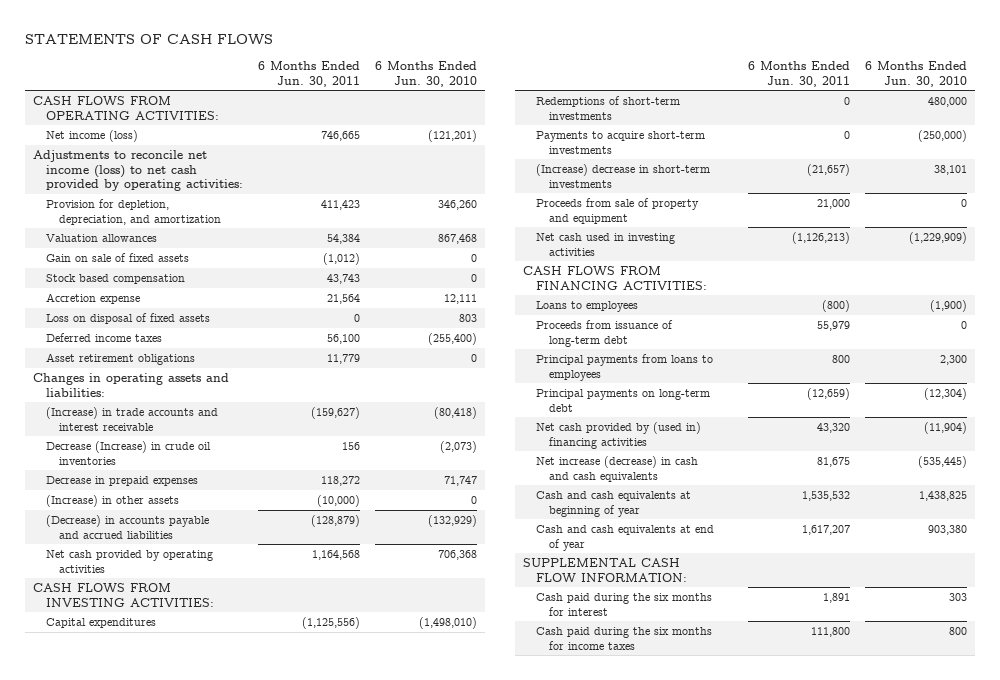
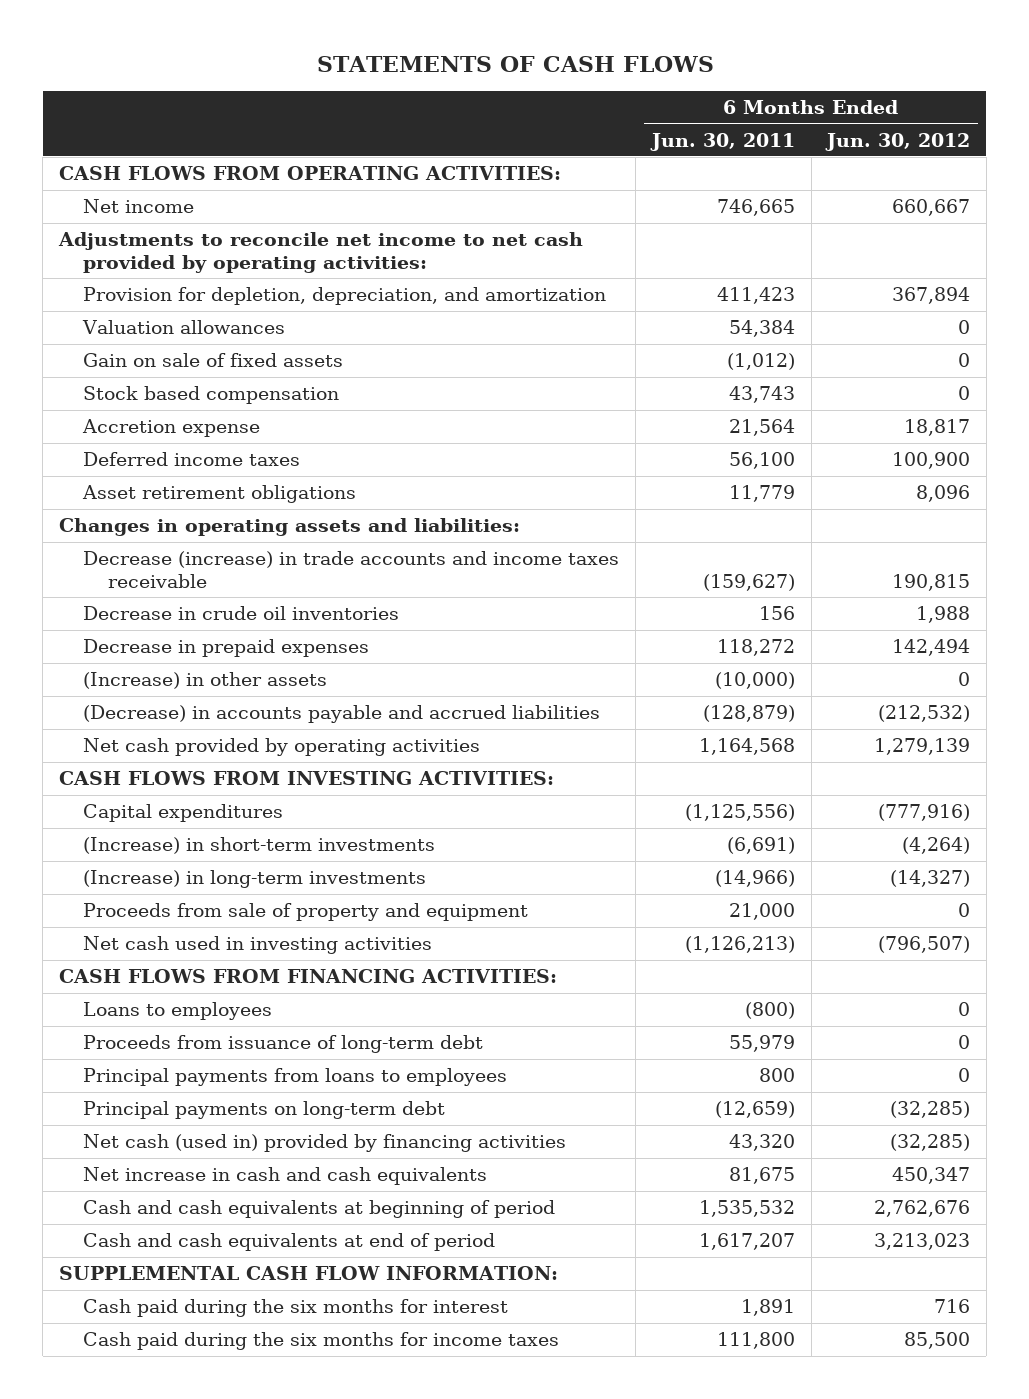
- | 6 Months Ended Jun. 30, 2011 | 6 Months Ended Jun. 30, 2010
+ | 6 Months Ended Jun. 30, 2011 | 6 Months Ended Jun. 30, 2012
- Net income (loss) | 746,665 | (121,201)
- Adjustments to reconcile net income (loss) to net cash provided by operating activities:
+ Net income | 746,665 | 660,667
+ Adjustments to reconcile net income to net cash provided by operating activities:
- Loss on disposal of fixed assets | 0 | 803
- (Increase) in trade accounts and interest receivable | (159,627) | (80,418)
- Decrease (Increase) in crude oil inventories | 156 | (2,073)
+ Decrease (increase) in trade accounts and income taxes receivable | (159,627) | 190,815
+ Decrease in crude oil inventories | 156 | 1,988
- Redemptions of short-term investments | 0 | 480,000
- Payments to acquire short-term investments | 0 | (250,000)
- (Increase) decrease in short-term investments | (21,657) | 38,101
+ (Increase) in short-term investments | (6,691) | (4,264)
+ (Increase) in long-term investments | (14,966) | (14,327)
- Net cash provided by (used in) financing activities | 43,320 | (11,904)
- Net increase (decrease) in cash and cash equivalents | 81,675 | (535,445)
- Cash and cash equivalents at beginning of year | 1,535,532 | 1,438,825
- Cash and cash equivalents at end of year | 1,617,207 | 903,380
+ Net cash (used in) provided by financing activities | 43,320 | (32,285)
+ Net increase in cash and cash equivalents | 81,675 | 450,347
+ Cash and cash equivalents at beginning of period | 1,535,532 | 2,762,676
+ Cash and cash equivalents at end of period | 1,617,207 | 3,213,023

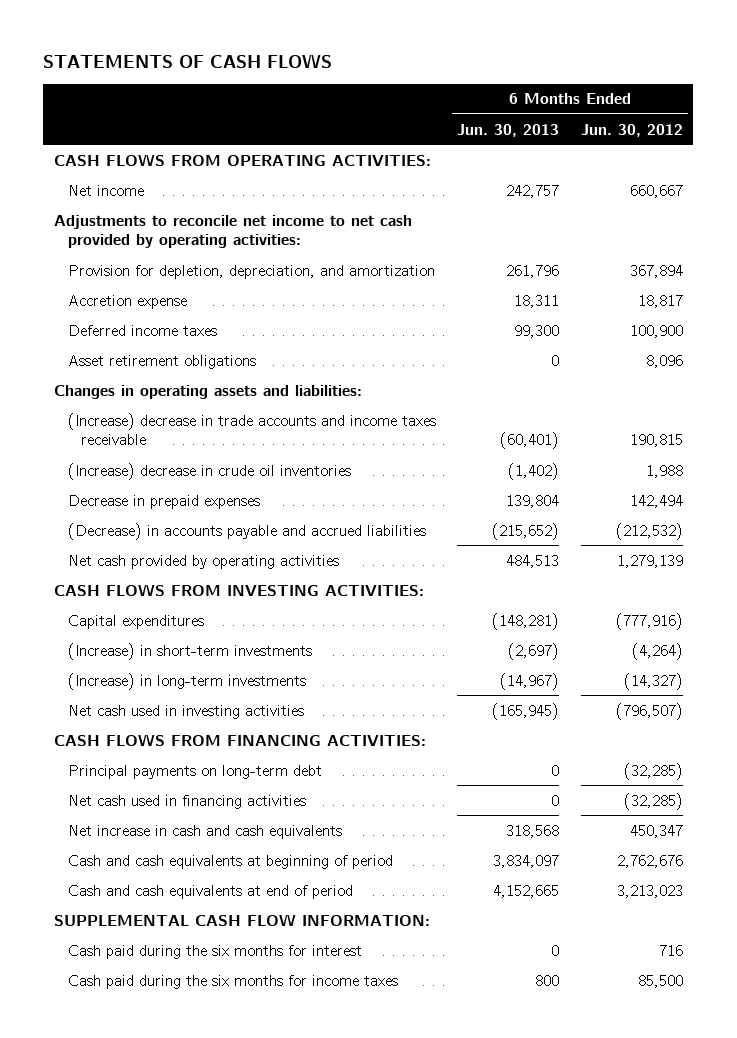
- | 6 Months Ended Jun. 30, 2011 | 6 Months Ended Jun. 30, 2012
+ | 6 Months Ended Jun. 30, 2013 | 6 Months Ended Jun. 30, 2012
- Valuation allowances | 54,384 | 0
- Gain on sale of fixed assets | (1,012) | 0
- Stock based compensation | 43,743 | 0
- Decrease (increase) in trade accounts and income taxes receivable | (159,627) | 190,815
- Decrease in crude oil inventories | 156 | 1,988
+ (Increase) decrease in trade accounts and income taxes receivable | (60,401) | 190,815
+ (Increase) decrease in crude oil inventories | (1,402) | 1,988
- (Increase) in other assets | (10,000) | 0
- Proceeds from sale of property and equipment | 21,000 | 0
- Loans to employees | (800) | 0
- Proceeds from issuance of long-term debt | 55,979 | 0
- Principal payments from loans to employees | 800 | 0
- Net cash (used in) provided by financing activities | 43,320 | (32,285)
+ Net cash used in financing activities | 0 | (32,285)

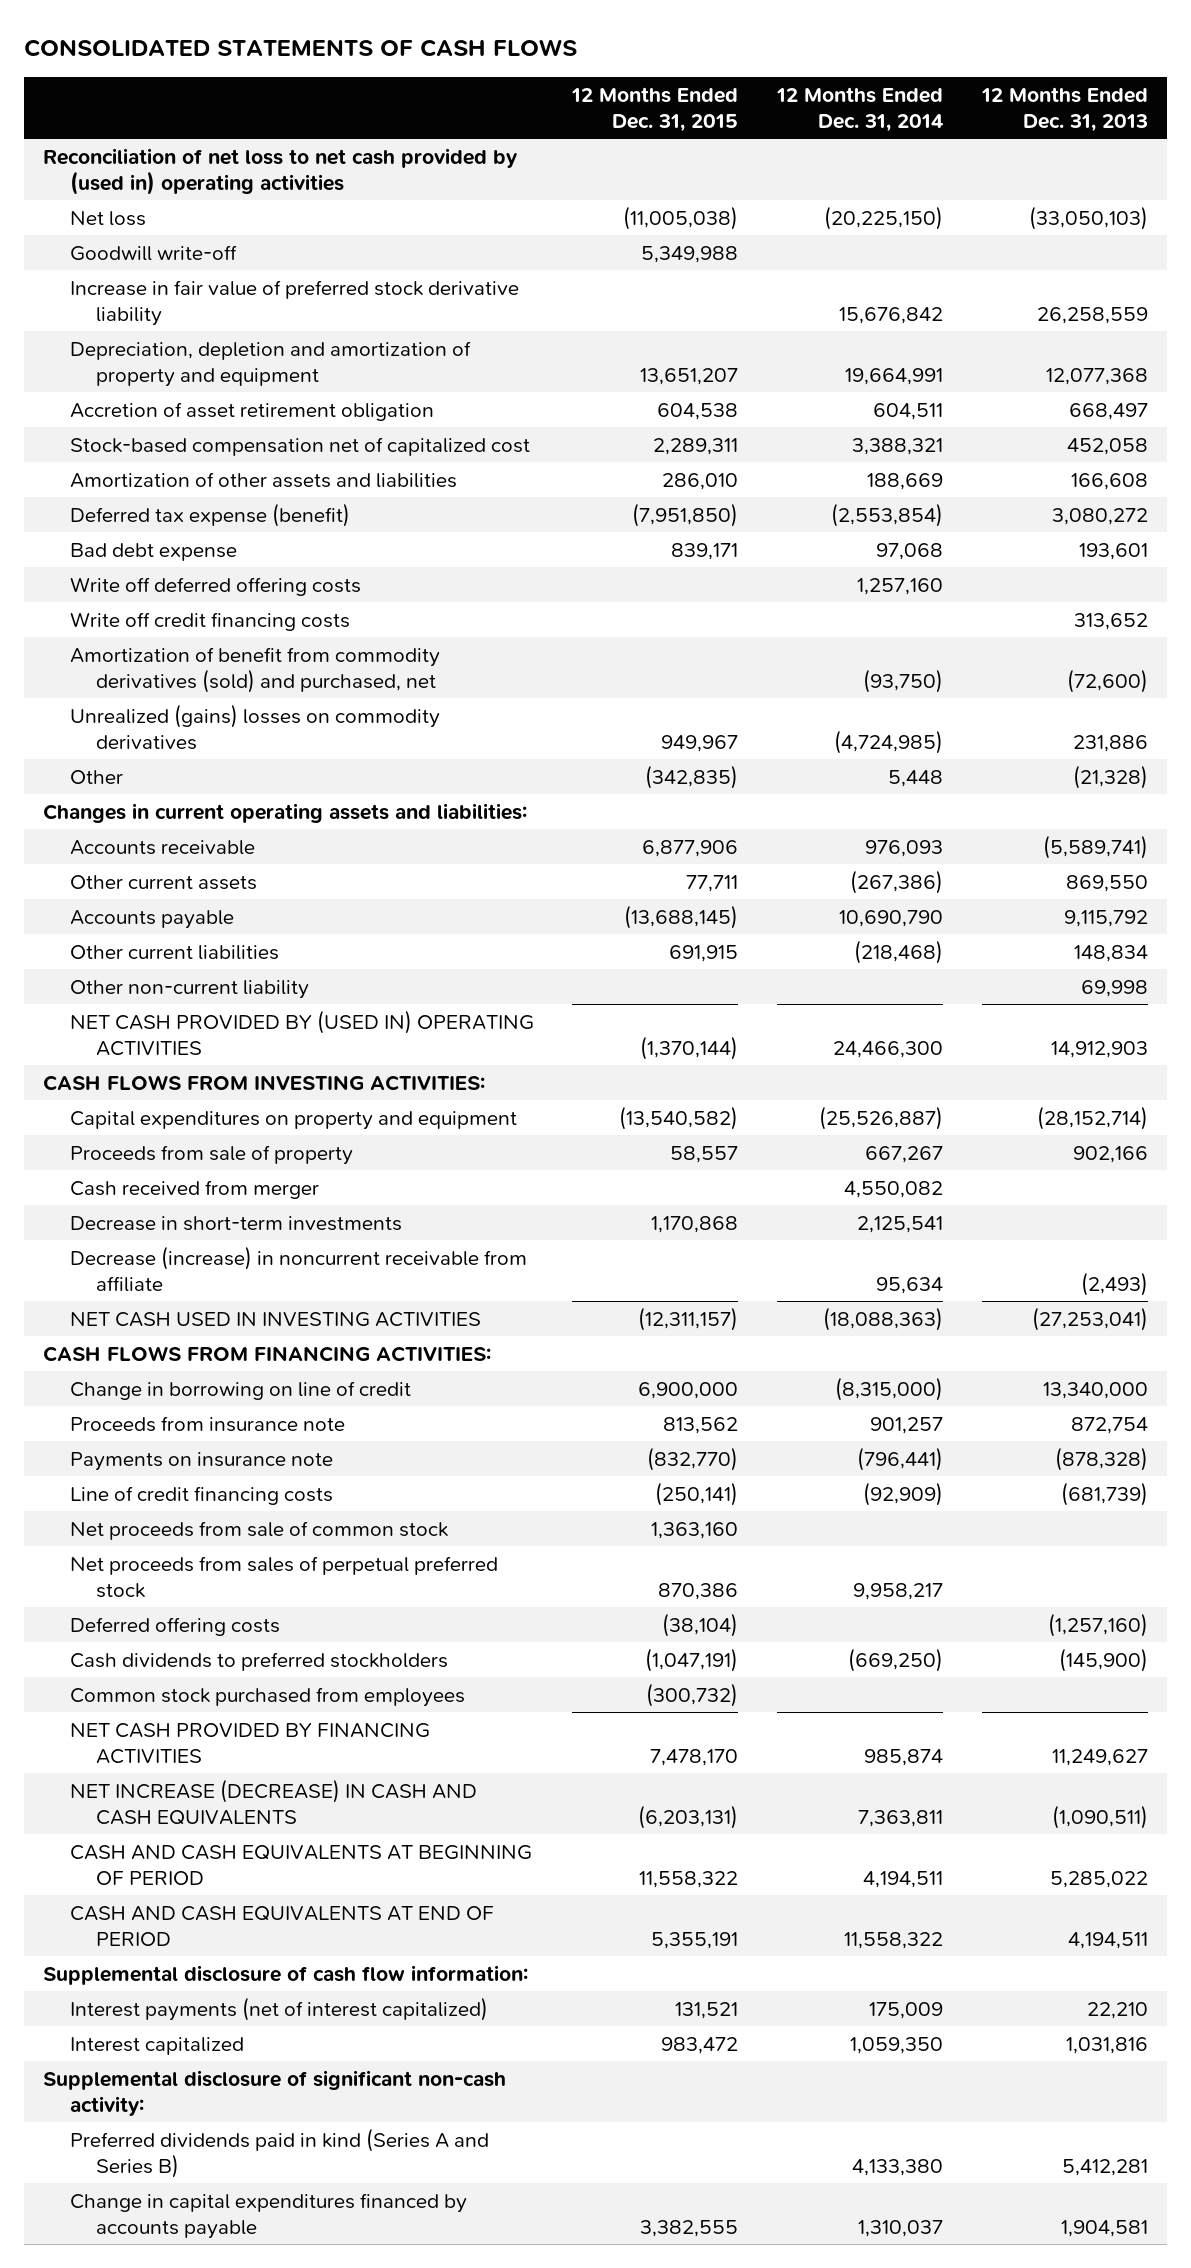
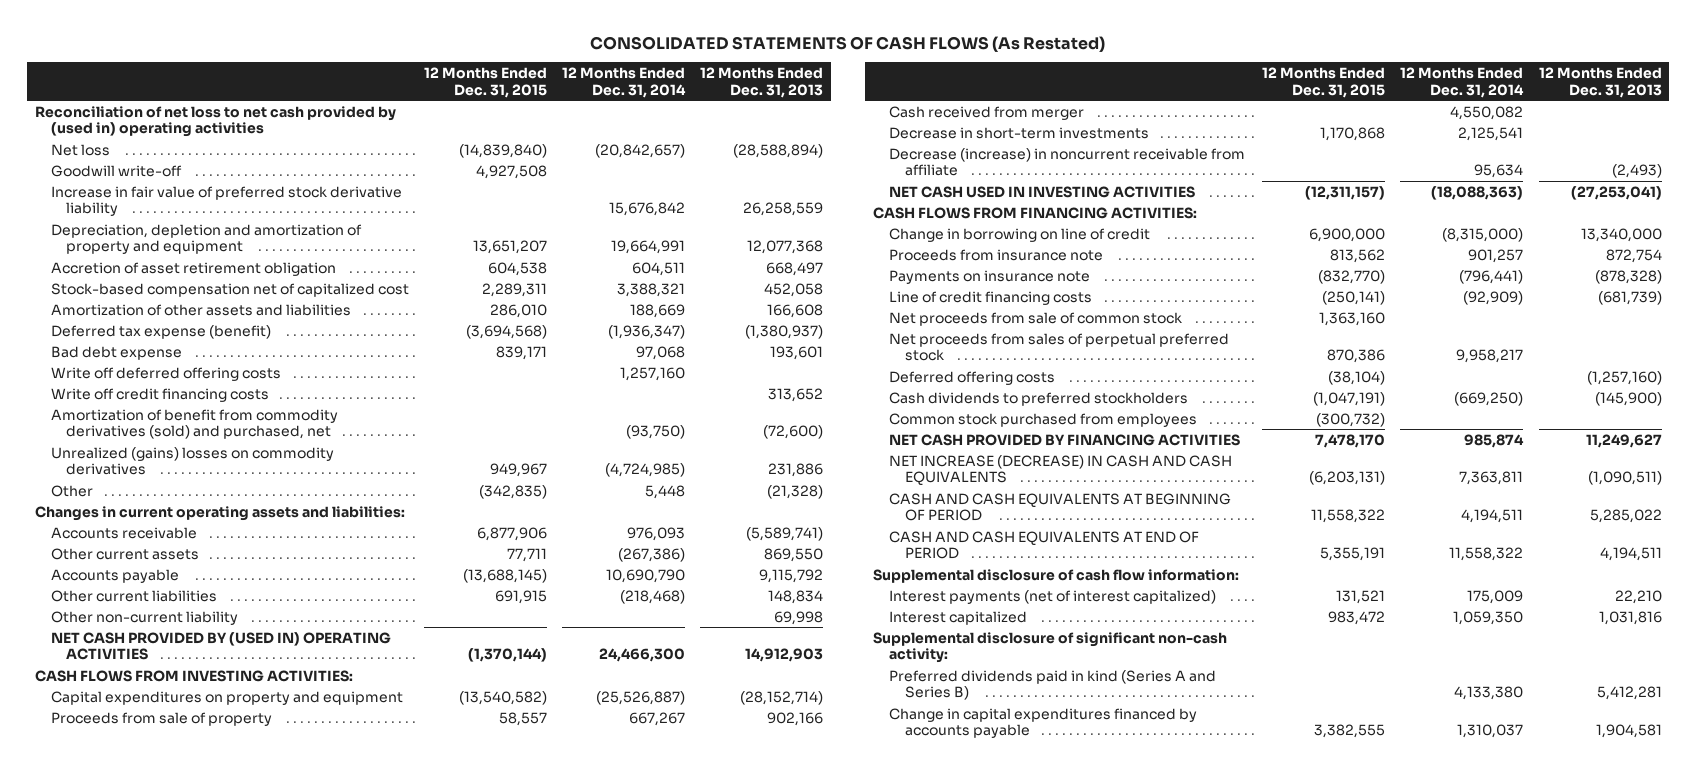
- CONSOLIDATED STATEMENTS OF CASH FLOWS
+ CONSOLIDATED STATEMENTS OF CASH FLOWS (As Restated)
- Net loss | (11,005,038) | (20,225,150) | (33,050,103)
- Goodwill write-off | 5,349,988 | |
+ Net loss | (14,839,840) | (20,842,657) | (28,588,894)
+ Goodwill write-off | 4,927,508 | |
- Deferred tax expense (benefit) | (7,951,850) | (2,553,854) | 3,080,272
+ Deferred tax expense (benefit) | (3,694,568) | (1,936,347) | (1,380,937)

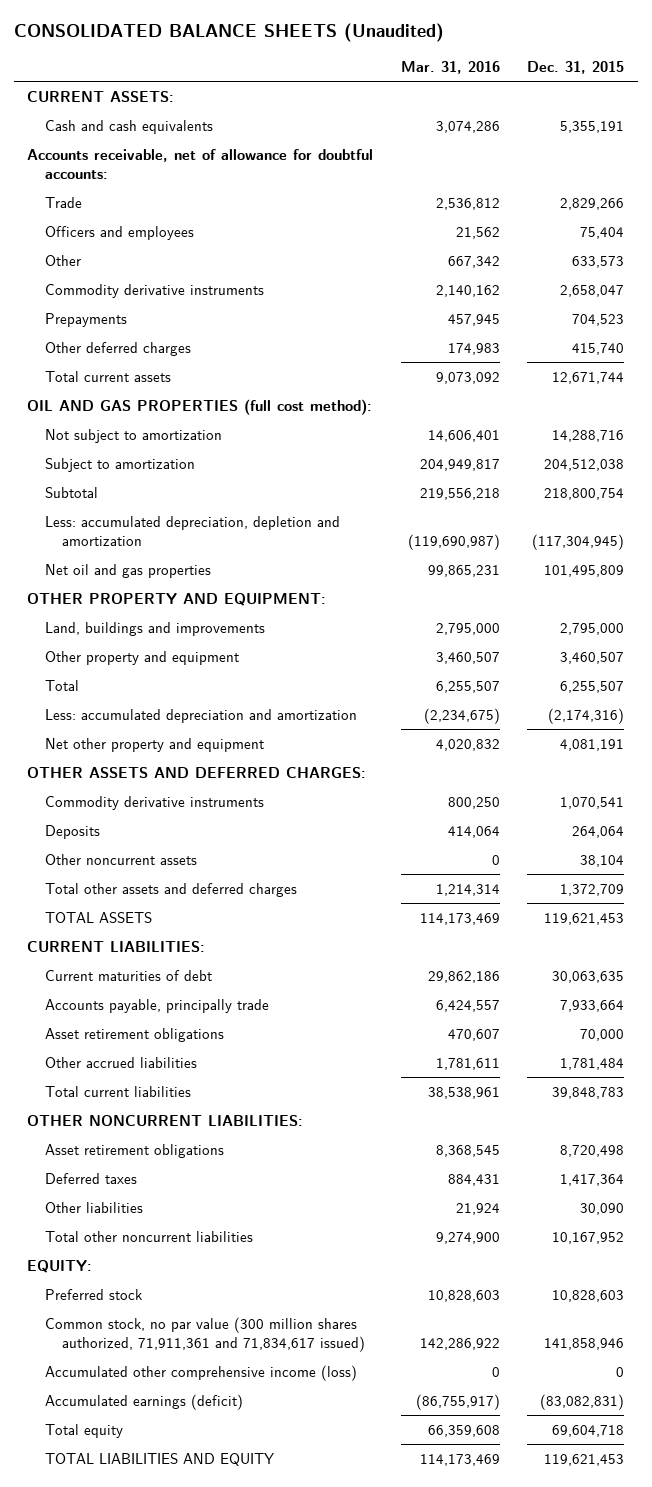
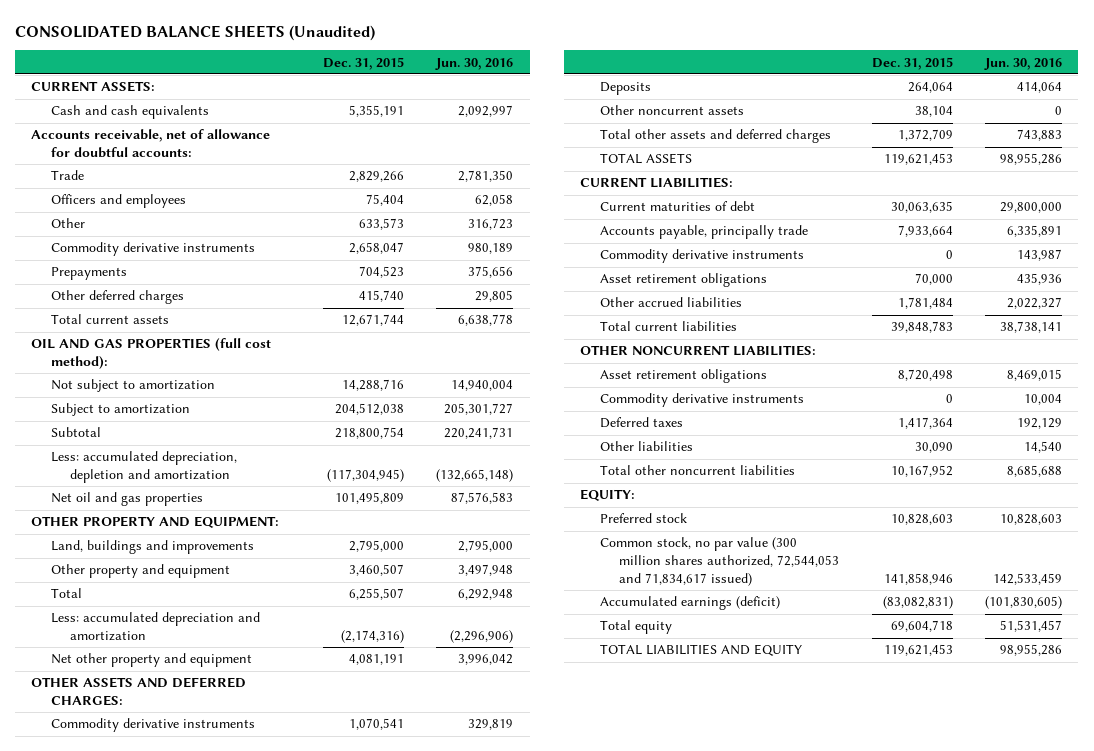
- | Mar. 31, 2016 | Dec. 31, 2015
+ | Dec. 31, 2015 | Jun. 30, 2016
+ Commodity derivative instruments | 0 | 143,987
+ Commodity derivative instruments | 0 | 10,004
- Common stock, no par value (300 million shares authorized, 71,911,361 and 71,834,617 issued) | 142,286,922 | 141,858,946
- Accumulated other comprehensive income (loss) | 0 | 0
+ Common stock, no par value (300 million shares authorized, 72,544,053 and 71,834,617 issued) | 141,858,946 | 142,533,459

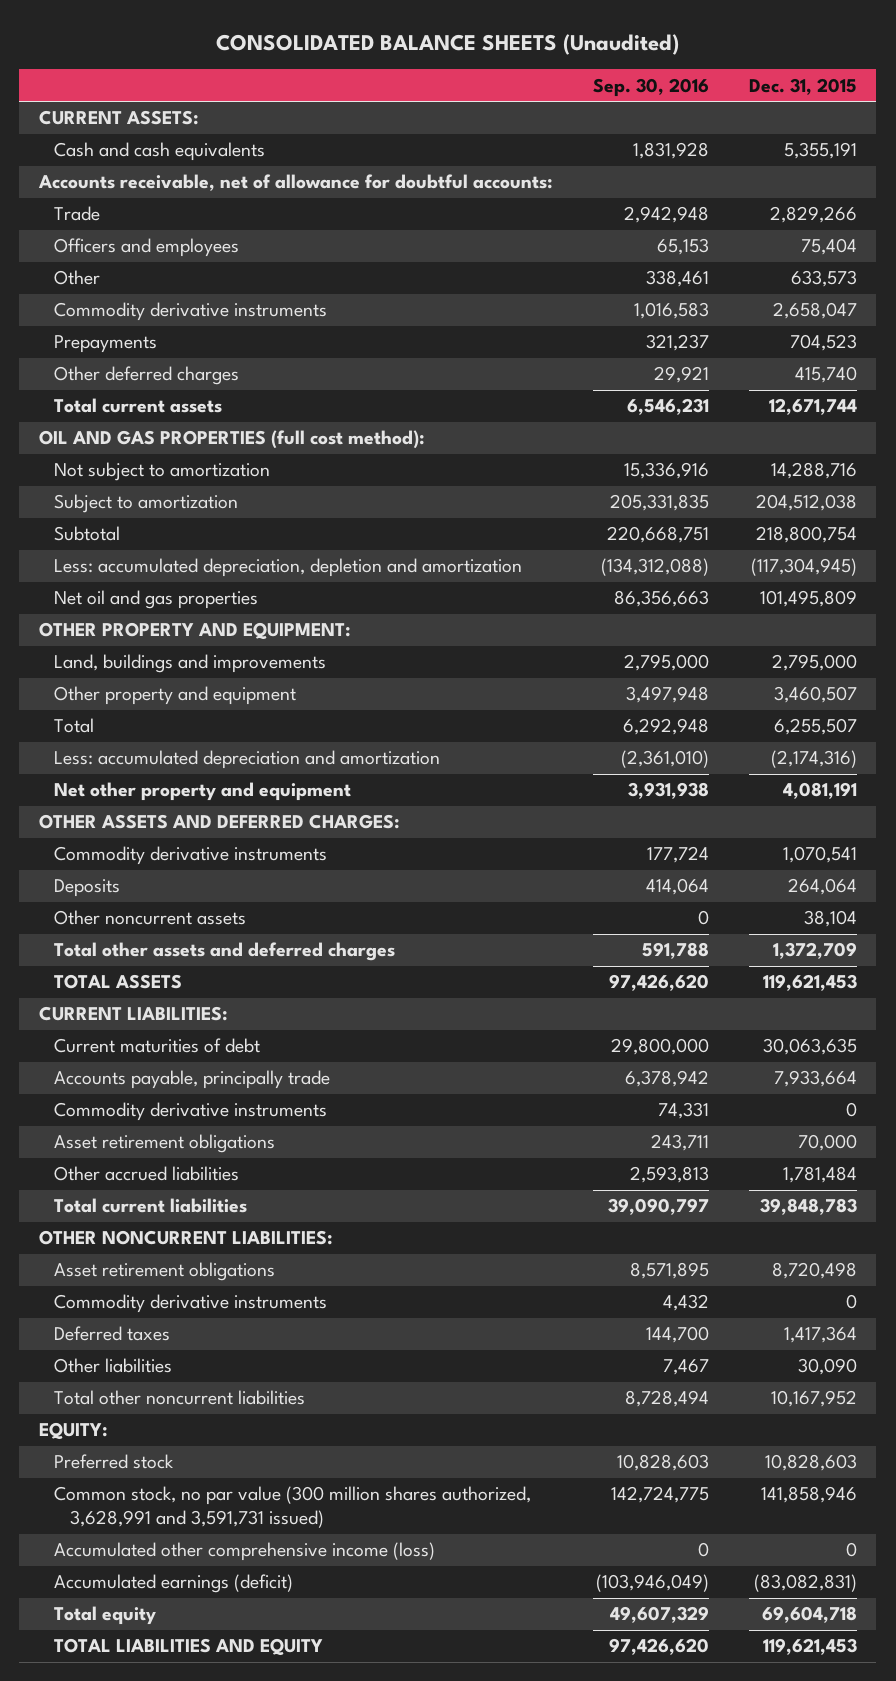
- | Dec. 31, 2015 | Jun. 30, 2016
+ | Sep. 30, 2016 | Dec. 31, 2015
- Common stock, no par value (300 million shares authorized, 72,544,053 and 71,834,617 issued) | 141,858,946 | 142,533,459
+ Common stock, no par value (300 million shares authorized, 3,628,991 and 3,591,731 issued) | 142,724,775 | 141,858,946
+ Accumulated other comprehensive income (loss) | 0 | 0

